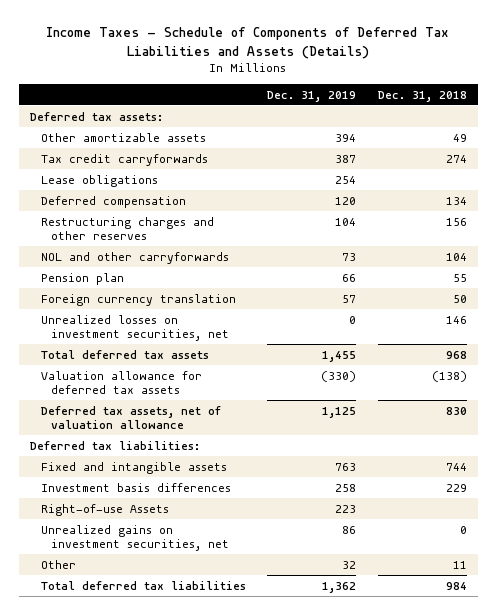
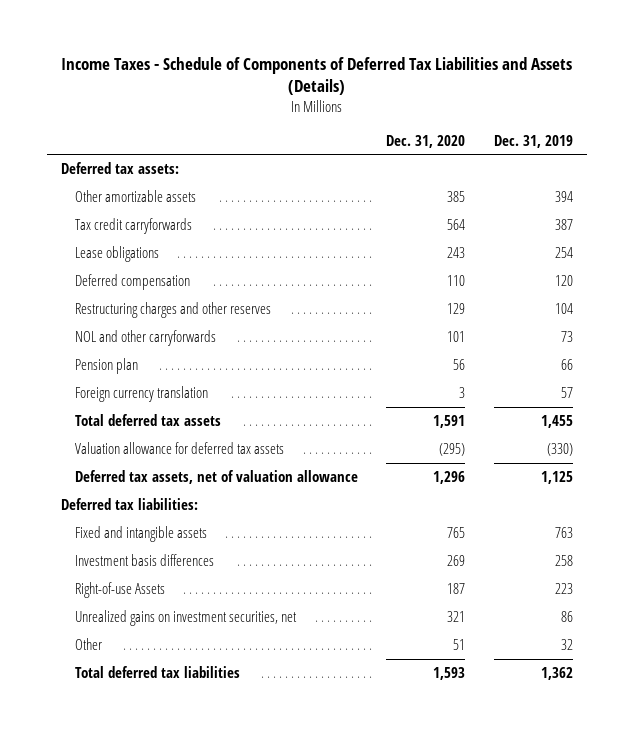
- | Dec. 31, 2019 | Dec. 31, 2018
+ | Dec. 31, 2020 | Dec. 31, 2019
- Unrealized losses on investment securities, net | 0 | 146

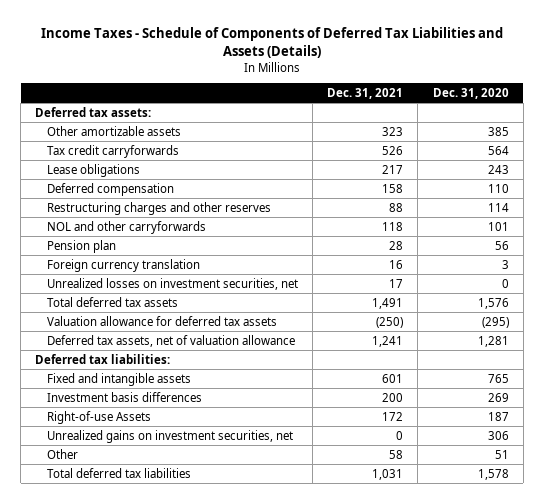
- | Dec. 31, 2020 | Dec. 31, 2019
+ | Dec. 31, 2021 | Dec. 31, 2020
- Restructuring charges and other reserves | 129 | 104
+ Restructuring charges and other reserves | 88 | 114
- Total deferred tax assets | 1,591 | 1,455
+ Unrealized losses on investment securities, net | 17 | 0
+ Total deferred tax assets | 1,491 | 1,576
- Deferred tax assets, net of valuation allowance | 1,296 | 1,125
+ Deferred tax assets, net of valuation allowance | 1,241 | 1,281
- Unrealized gains on investment securities, net | 321 | 86
+ Unrealized gains on investment securities, net | 0 | 306
- Total deferred tax liabilities | 1,593 | 1,362
+ Total deferred tax liabilities | 1,031 | 1,578

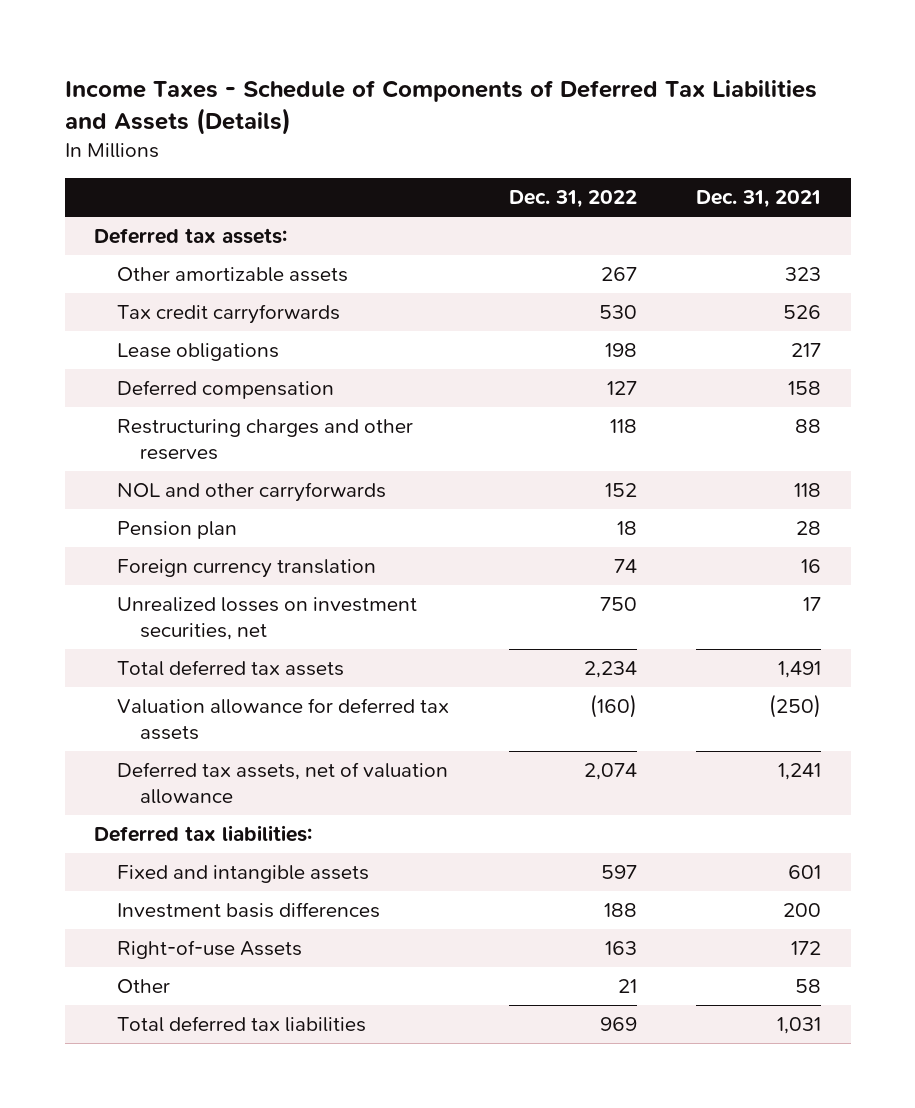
- | Dec. 31, 2021 | Dec. 31, 2020
+ | Dec. 31, 2022 | Dec. 31, 2021
- Unrealized gains on investment securities, net | 0 | 306

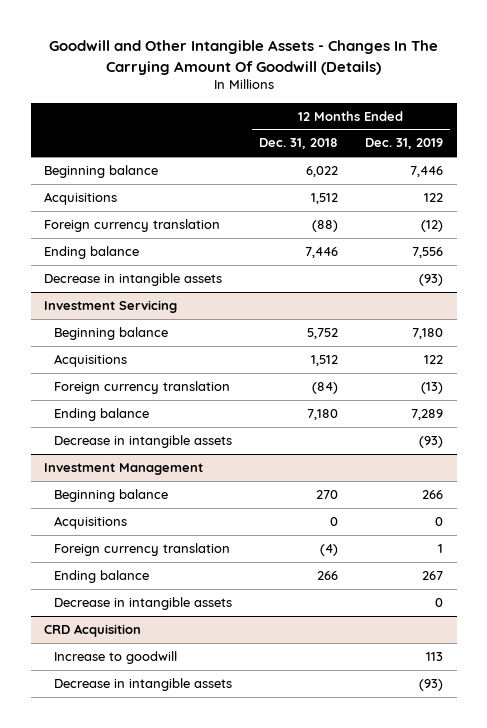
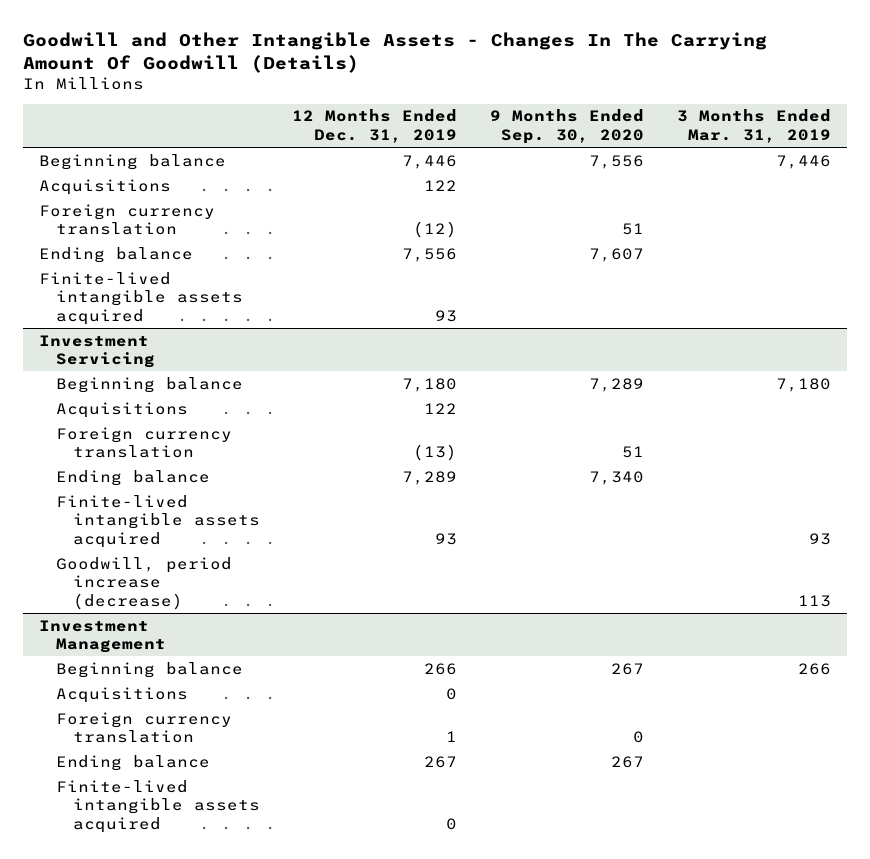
- | 12 Months Ended Dec. 31, 2018 | 12 Months Ended Dec. 31, 2019
+ | 12 Months Ended Dec. 31, 2019 | 9 Months Ended Sep. 30, 2020 | 3 Months Ended Mar. 31, 2019
- Decrease in intangible assets | | (93)
+ Finite-lived intangible assets acquired | 93 | |
@ Investment Servicing
- Decrease in intangible assets | | (93)
+ Finite-lived intangible assets acquired | 93 | | 93
+ Goodwill, period increase (decrease) | | | 113
@ Investment Management
- Decrease in intangible assets | | 0
- CRD Acquisition
- Increase to goodwill | | 113
- Decrease in intangible assets | | (93)
@ Investment Management
+ Finite-lived intangible assets acquired | 0 | |

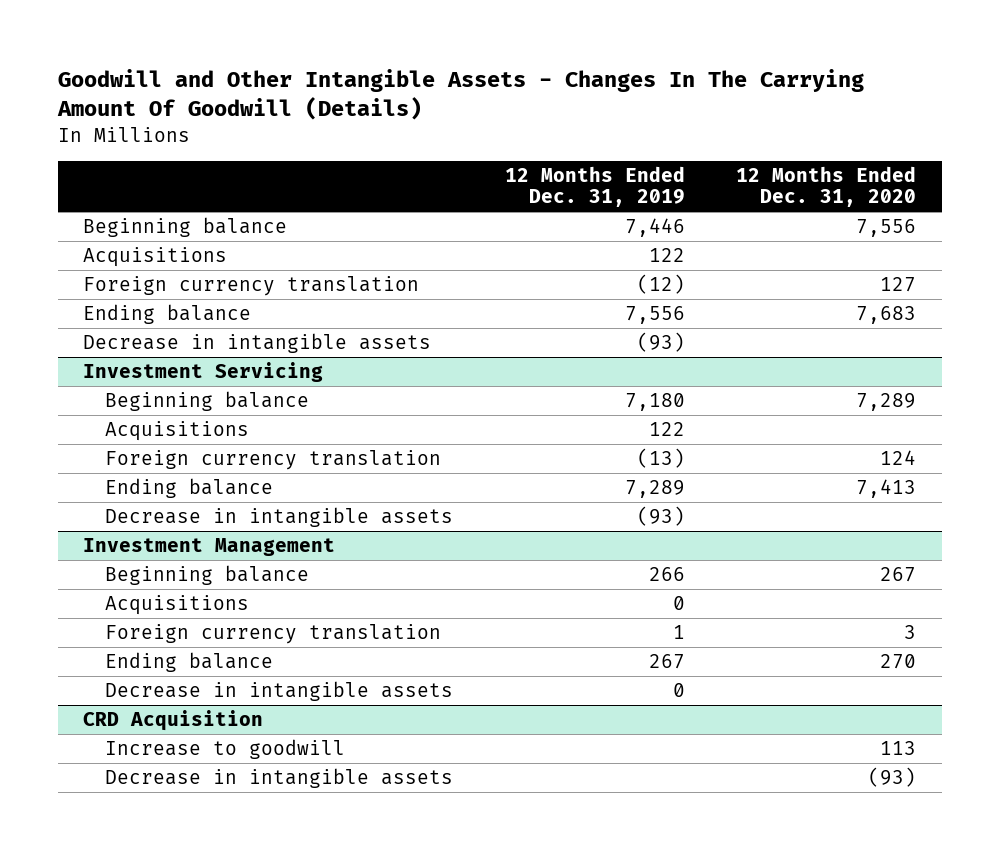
- | 12 Months Ended Dec. 31, 2019 | 9 Months Ended Sep. 30, 2020 | 3 Months Ended Mar. 31, 2019
+ | 12 Months Ended Dec. 31, 2019 | 12 Months Ended Dec. 31, 2020
- Finite-lived intangible assets acquired | 93 | |
+ Decrease in intangible assets | (93) |
@ Investment Servicing
- Finite-lived intangible assets acquired | 93 | | 93
- Goodwill, period increase (decrease) | | | 113
+ Decrease in intangible assets | (93) |
@ Investment Management
- Finite-lived intangible assets acquired | 0 | |
+ Decrease in intangible assets | 0 |
+ CRD Acquisition
+ Increase to goodwill | | 113
+ Decrease in intangible assets | | (93)

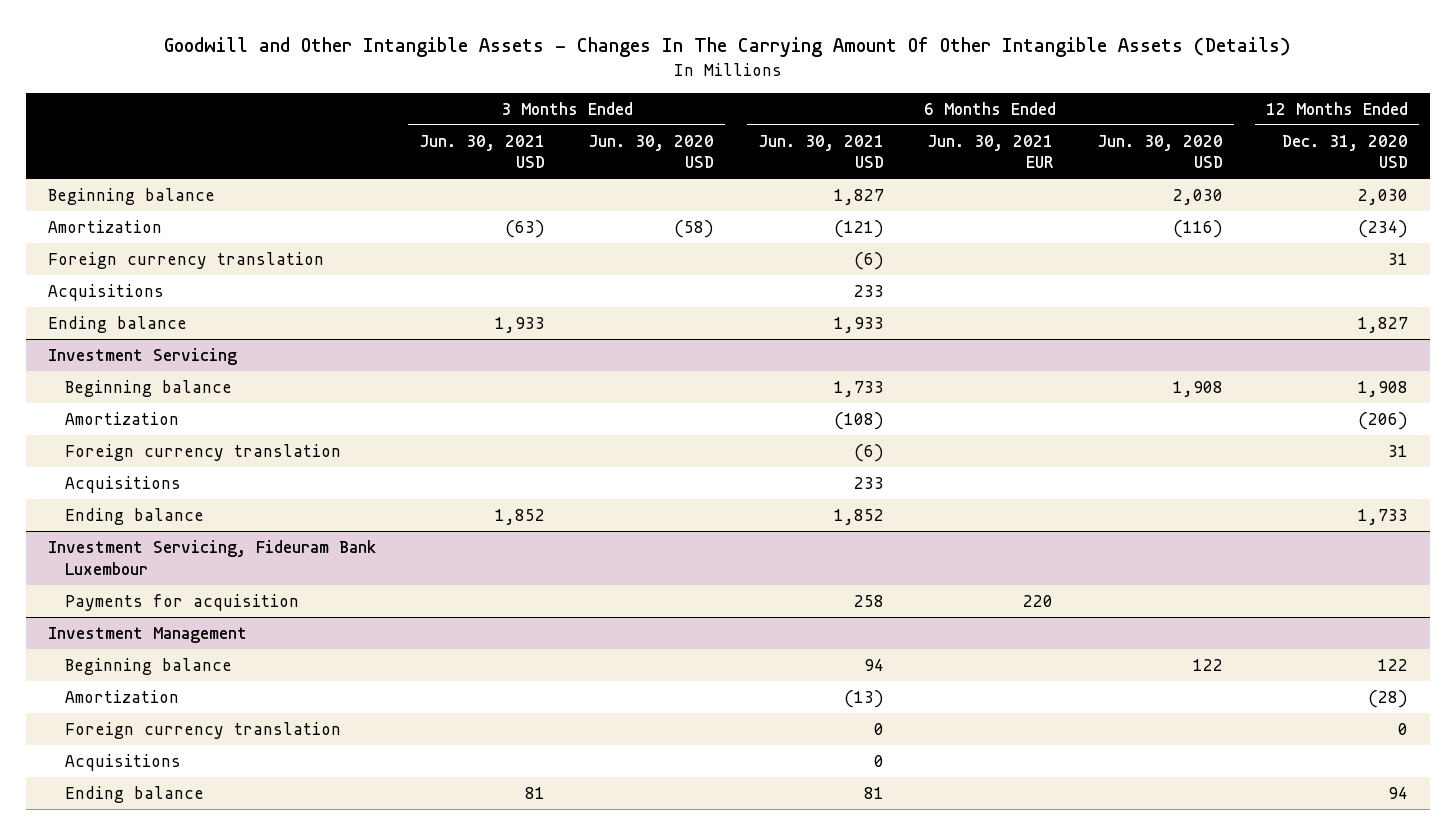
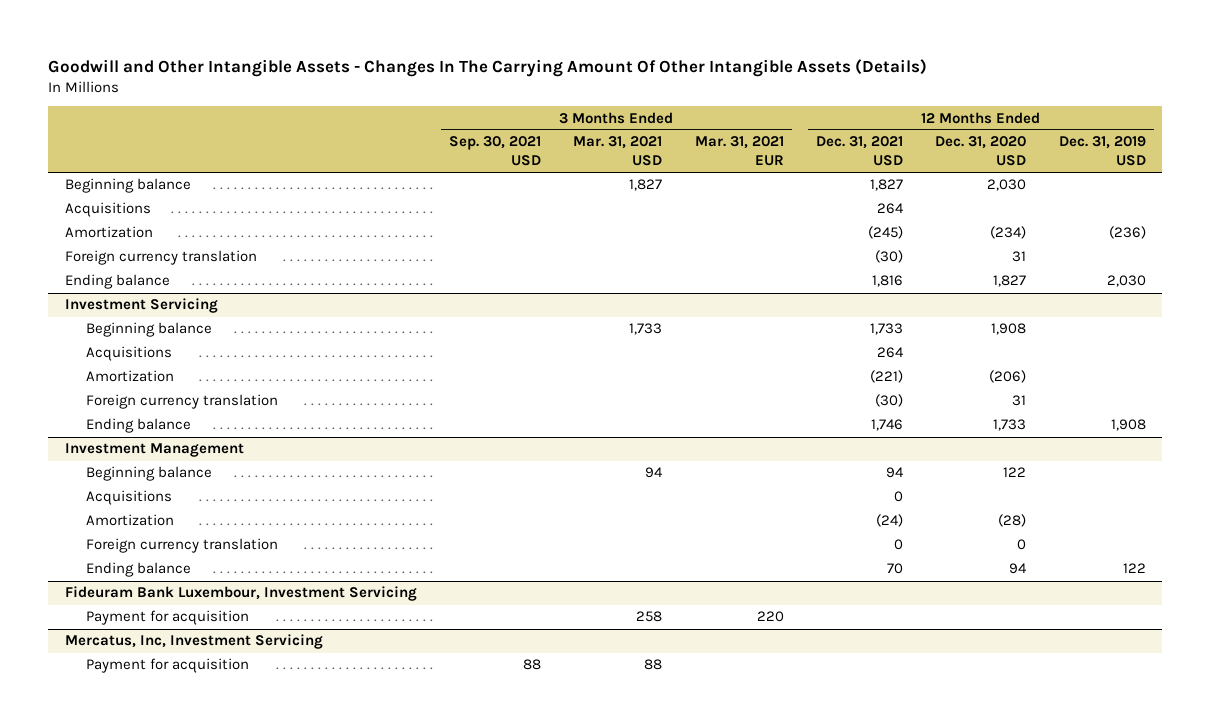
- | 3 Months Ended Jun. 30, 2021 USD | 3 Months Ended Jun. 30, 2020 USD | 6 Months Ended Jun. 30, 2021 USD | 6 Months Ended Jun. 30, 2021 EUR | 6 Months Ended Jun. 30, 2020 USD | 12 Months Ended Dec. 31, 2020 USD
+ | 3 Months Ended Sep. 30, 2021 USD | 3 Months Ended Mar. 31, 2021 USD | 3 Months Ended Mar. 31, 2021 EUR | 12 Months Ended Dec. 31, 2021 USD | 12 Months Ended Dec. 31, 2020 USD | 12 Months Ended Dec. 31, 2019 USD
moved up: Acquisitions | | | | 264 | |
@ Investment Servicing
moved up: Acquisitions | | | | 264 | |
- Investment Servicing, Fideuram Bank Luxembour
- Payments for acquisition | | | 258 | 220 | |
@ Investment Management
moved up: Acquisitions | | | | 0 | |
+ Fideuram Bank Luxembour, Investment Servicing
+ Payment for acquisition | | 258 | 220 | | |
+ Mercatus, Inc, Investment Servicing
+ Payment for acquisition | 88 | 88 | | | |

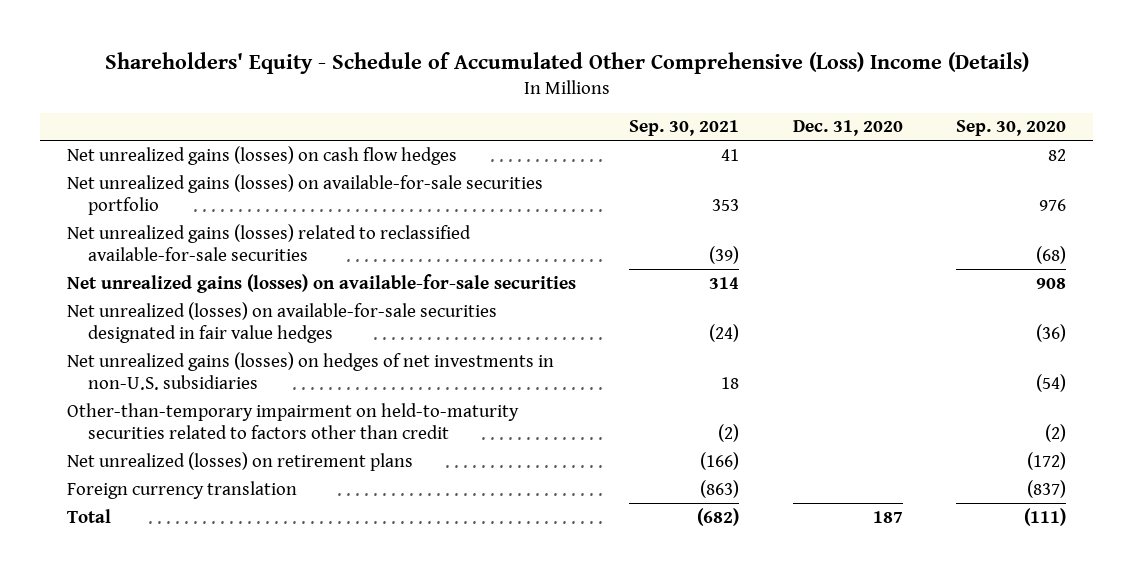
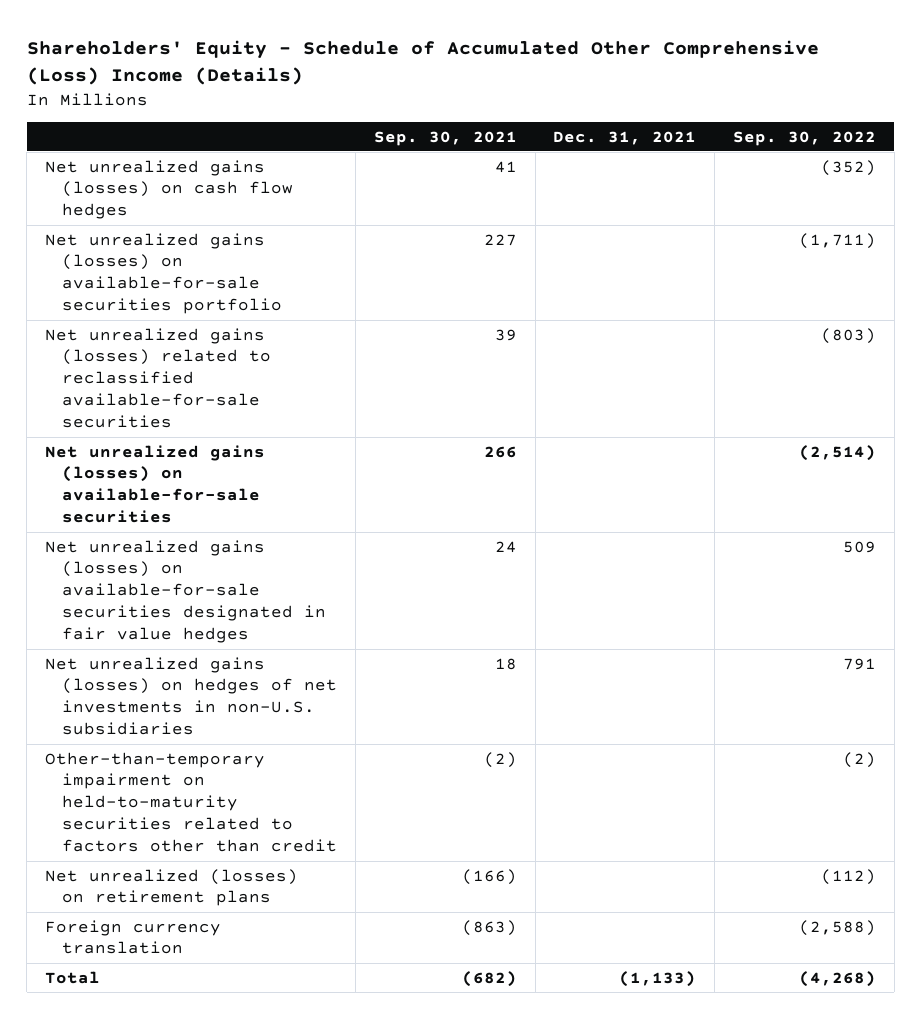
- | Sep. 30, 2021 | Dec. 31, 2020 | Sep. 30, 2020
+ | Sep. 30, 2021 | Dec. 31, 2021 | Sep. 30, 2022
- Net unrealized gains (losses) on available-for-sale securities portfolio | 353 | | 976
- Net unrealized gains (losses) related to reclassified available-for-sale securities | (39) | | (68)
- Net unrealized gains (losses) on available-for-sale securities | 314 | | 908
- Net unrealized (losses) on available-for-sale securities designated in fair value hedges | (24) | | (36)
+ Net unrealized gains (losses) on available-for-sale securities portfolio | 227 | | (1,711)
+ Net unrealized gains (losses) related to reclassified available-for-sale securities | 39 | | (803)
+ Net unrealized gains (losses) on available-for-sale securities | 266 | | (2,514)
+ Net unrealized gains (losses) on available-for-sale securities designated in fair value hedges | 24 | | 509

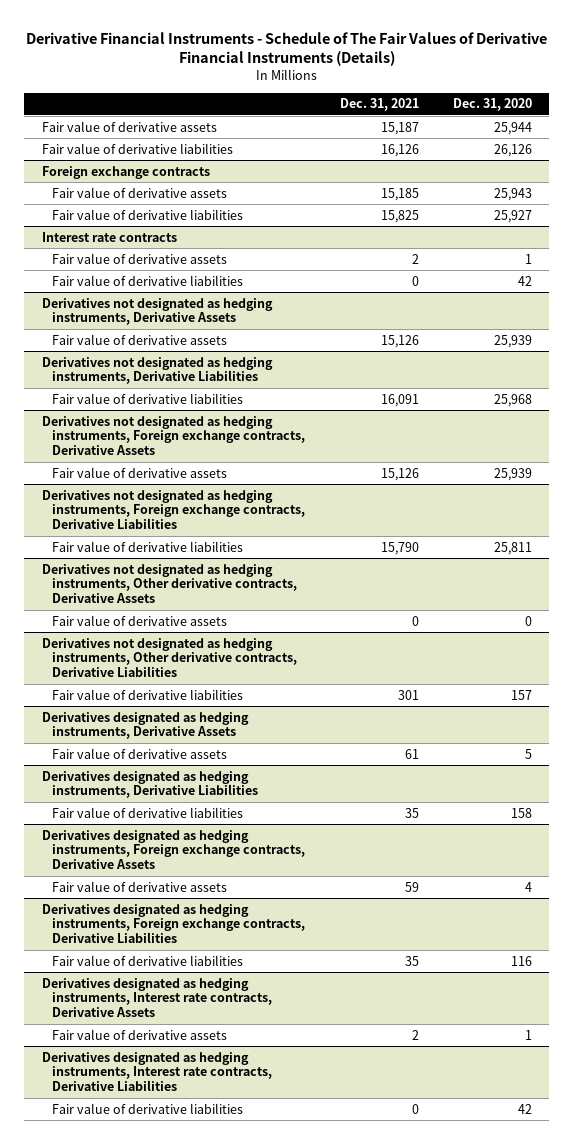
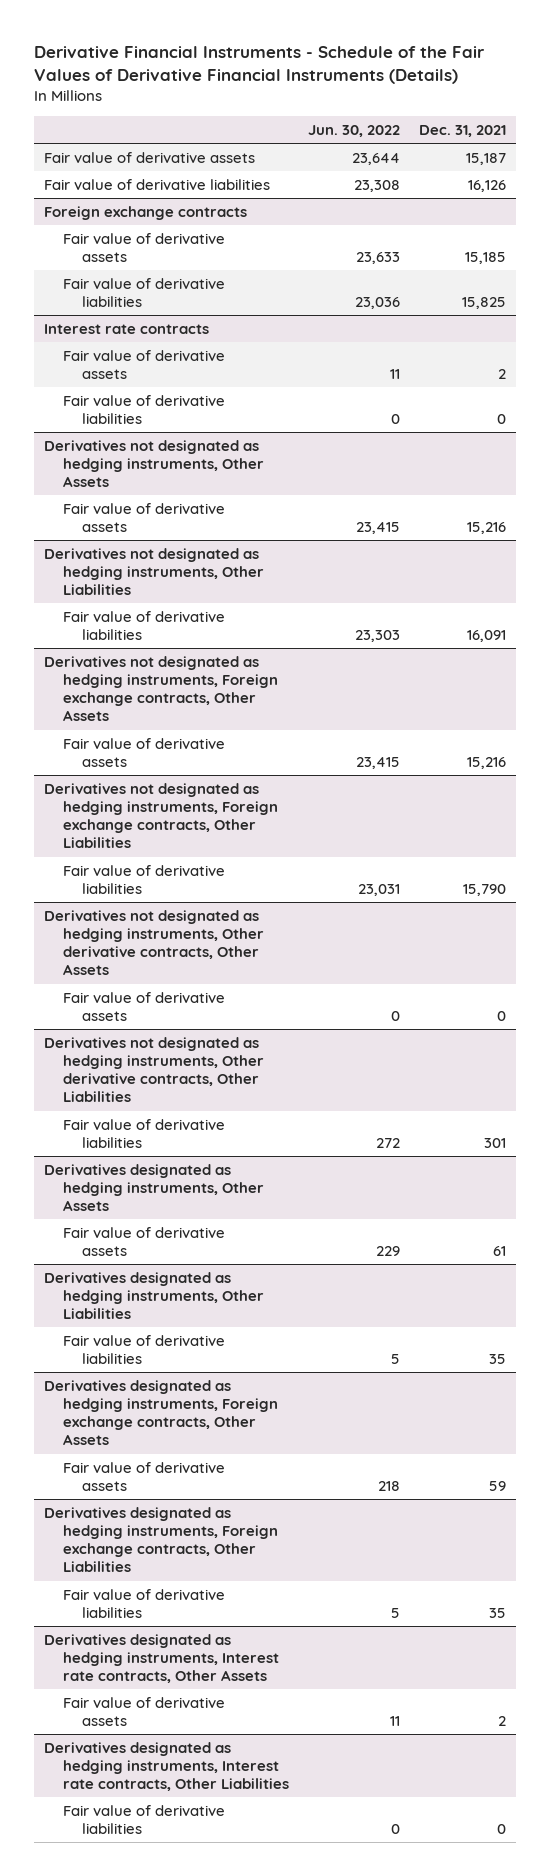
- Derivative Financial Instruments - Schedule of The Fair Values of Derivative Financial Instruments (Details)
+ Derivative Financial Instruments - Schedule of the Fair Values of Derivative Financial Instruments (Details)
- | Dec. 31, 2021 | Dec. 31, 2020
+ | Jun. 30, 2022 | Dec. 31, 2021
- Derivatives not designated as hedging instruments, Derivative Assets
- Fair value of derivative assets | 15,126 | 25,939
- Derivatives not designated as hedging instruments, Derivative Liabilities
+ Derivatives not designated as hedging instruments, Other Assets
+ Fair value of derivative assets | 23,415 | 15,216
+ Derivatives not designated as hedging instruments, Other Liabilities
- Derivatives not designated as hedging instruments, Foreign exchange contracts, Derivative Assets
- Fair value of derivative assets | 15,126 | 25,939
- Derivatives not designated as hedging instruments, Foreign exchange contracts, Derivative Liabilities
+ Derivatives not designated as hedging instruments, Foreign exchange contracts, Other Assets
+ Fair value of derivative assets | 23,415 | 15,216
+ Derivatives not designated as hedging instruments, Foreign exchange contracts, Other Liabilities
- Derivatives not designated as hedging instruments, Other derivative contracts, Derivative Assets
+ Derivatives not designated as hedging instruments, Other derivative contracts, Other Assets
- Derivatives not designated as hedging instruments, Other derivative contracts, Derivative Liabilities
+ Derivatives not designated as hedging instruments, Other derivative contracts, Other Liabilities
- Derivatives designated as hedging instruments, Derivative Assets
+ Derivatives designated as hedging instruments, Other Assets
- Derivatives designated as hedging instruments, Derivative Liabilities
+ Derivatives designated as hedging instruments, Other Liabilities
- Derivatives designated as hedging instruments, Foreign exchange contracts, Derivative Assets
+ Derivatives designated as hedging instruments, Foreign exchange contracts, Other Assets
- Derivatives designated as hedging instruments, Foreign exchange contracts, Derivative Liabilities
+ Derivatives designated as hedging instruments, Foreign exchange contracts, Other Liabilities
- Derivatives designated as hedging instruments, Interest rate contracts, Derivative Assets
+ Derivatives designated as hedging instruments, Interest rate contracts, Other Assets
- Derivatives designated as hedging instruments, Interest rate contracts, Derivative Liabilities
+ Derivatives designated as hedging instruments, Interest rate contracts, Other Liabilities

